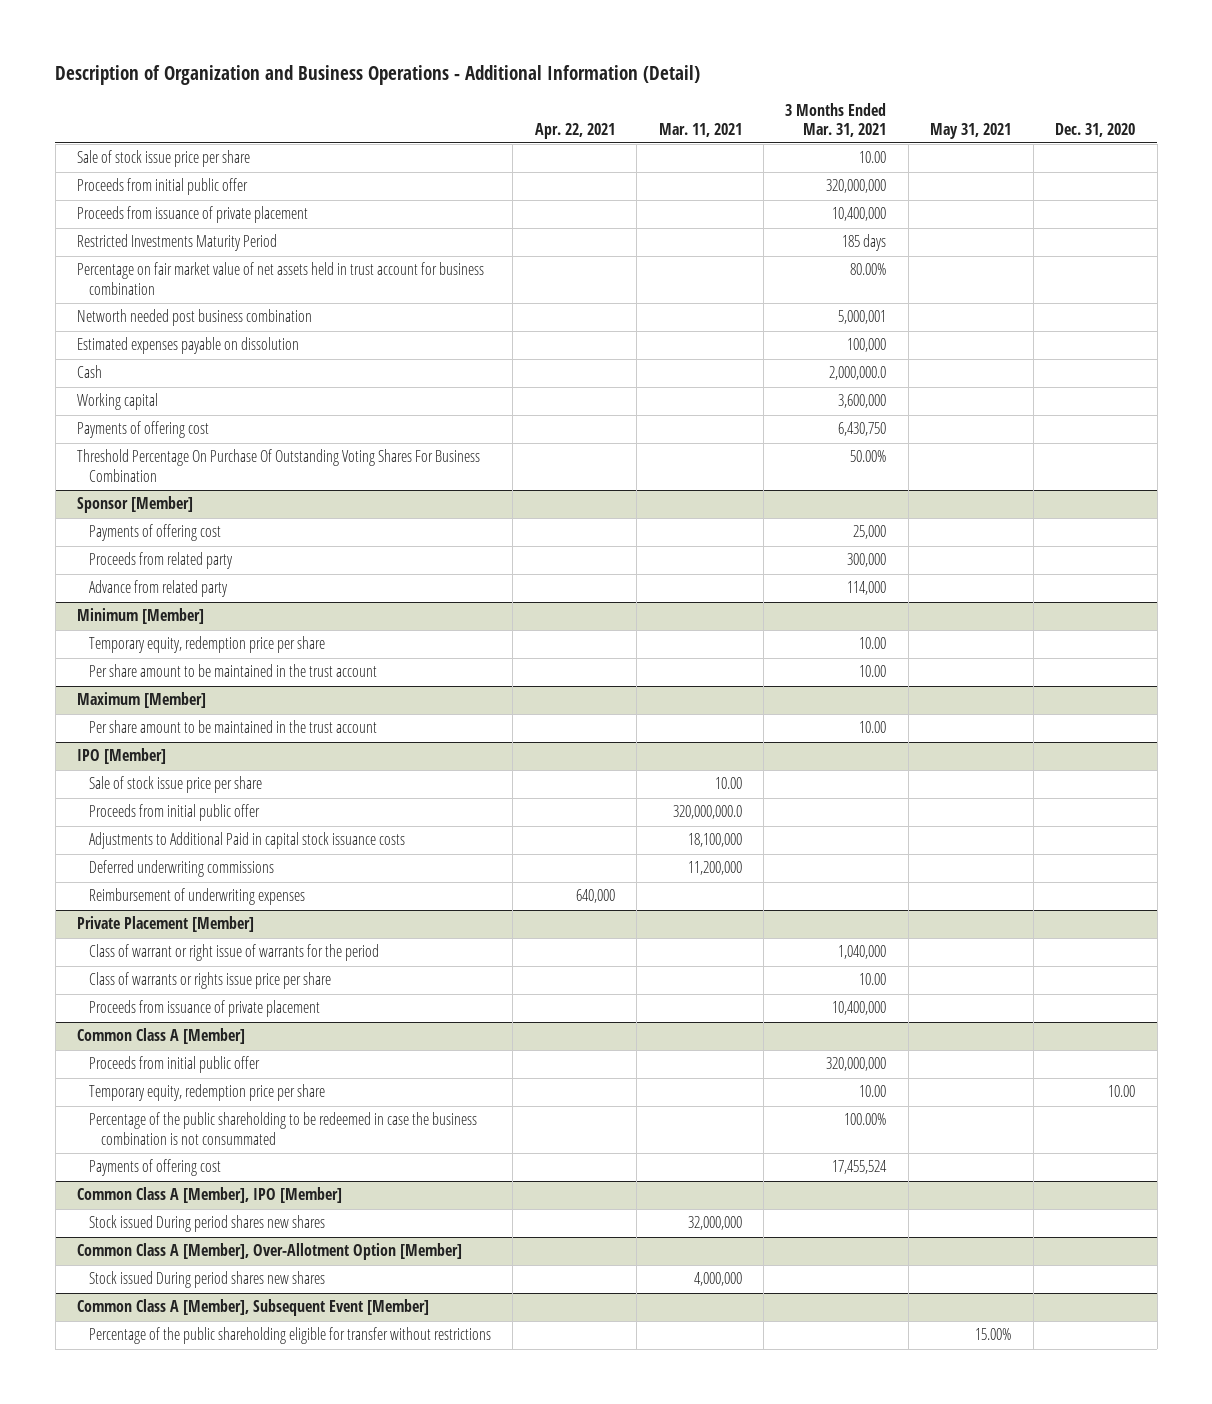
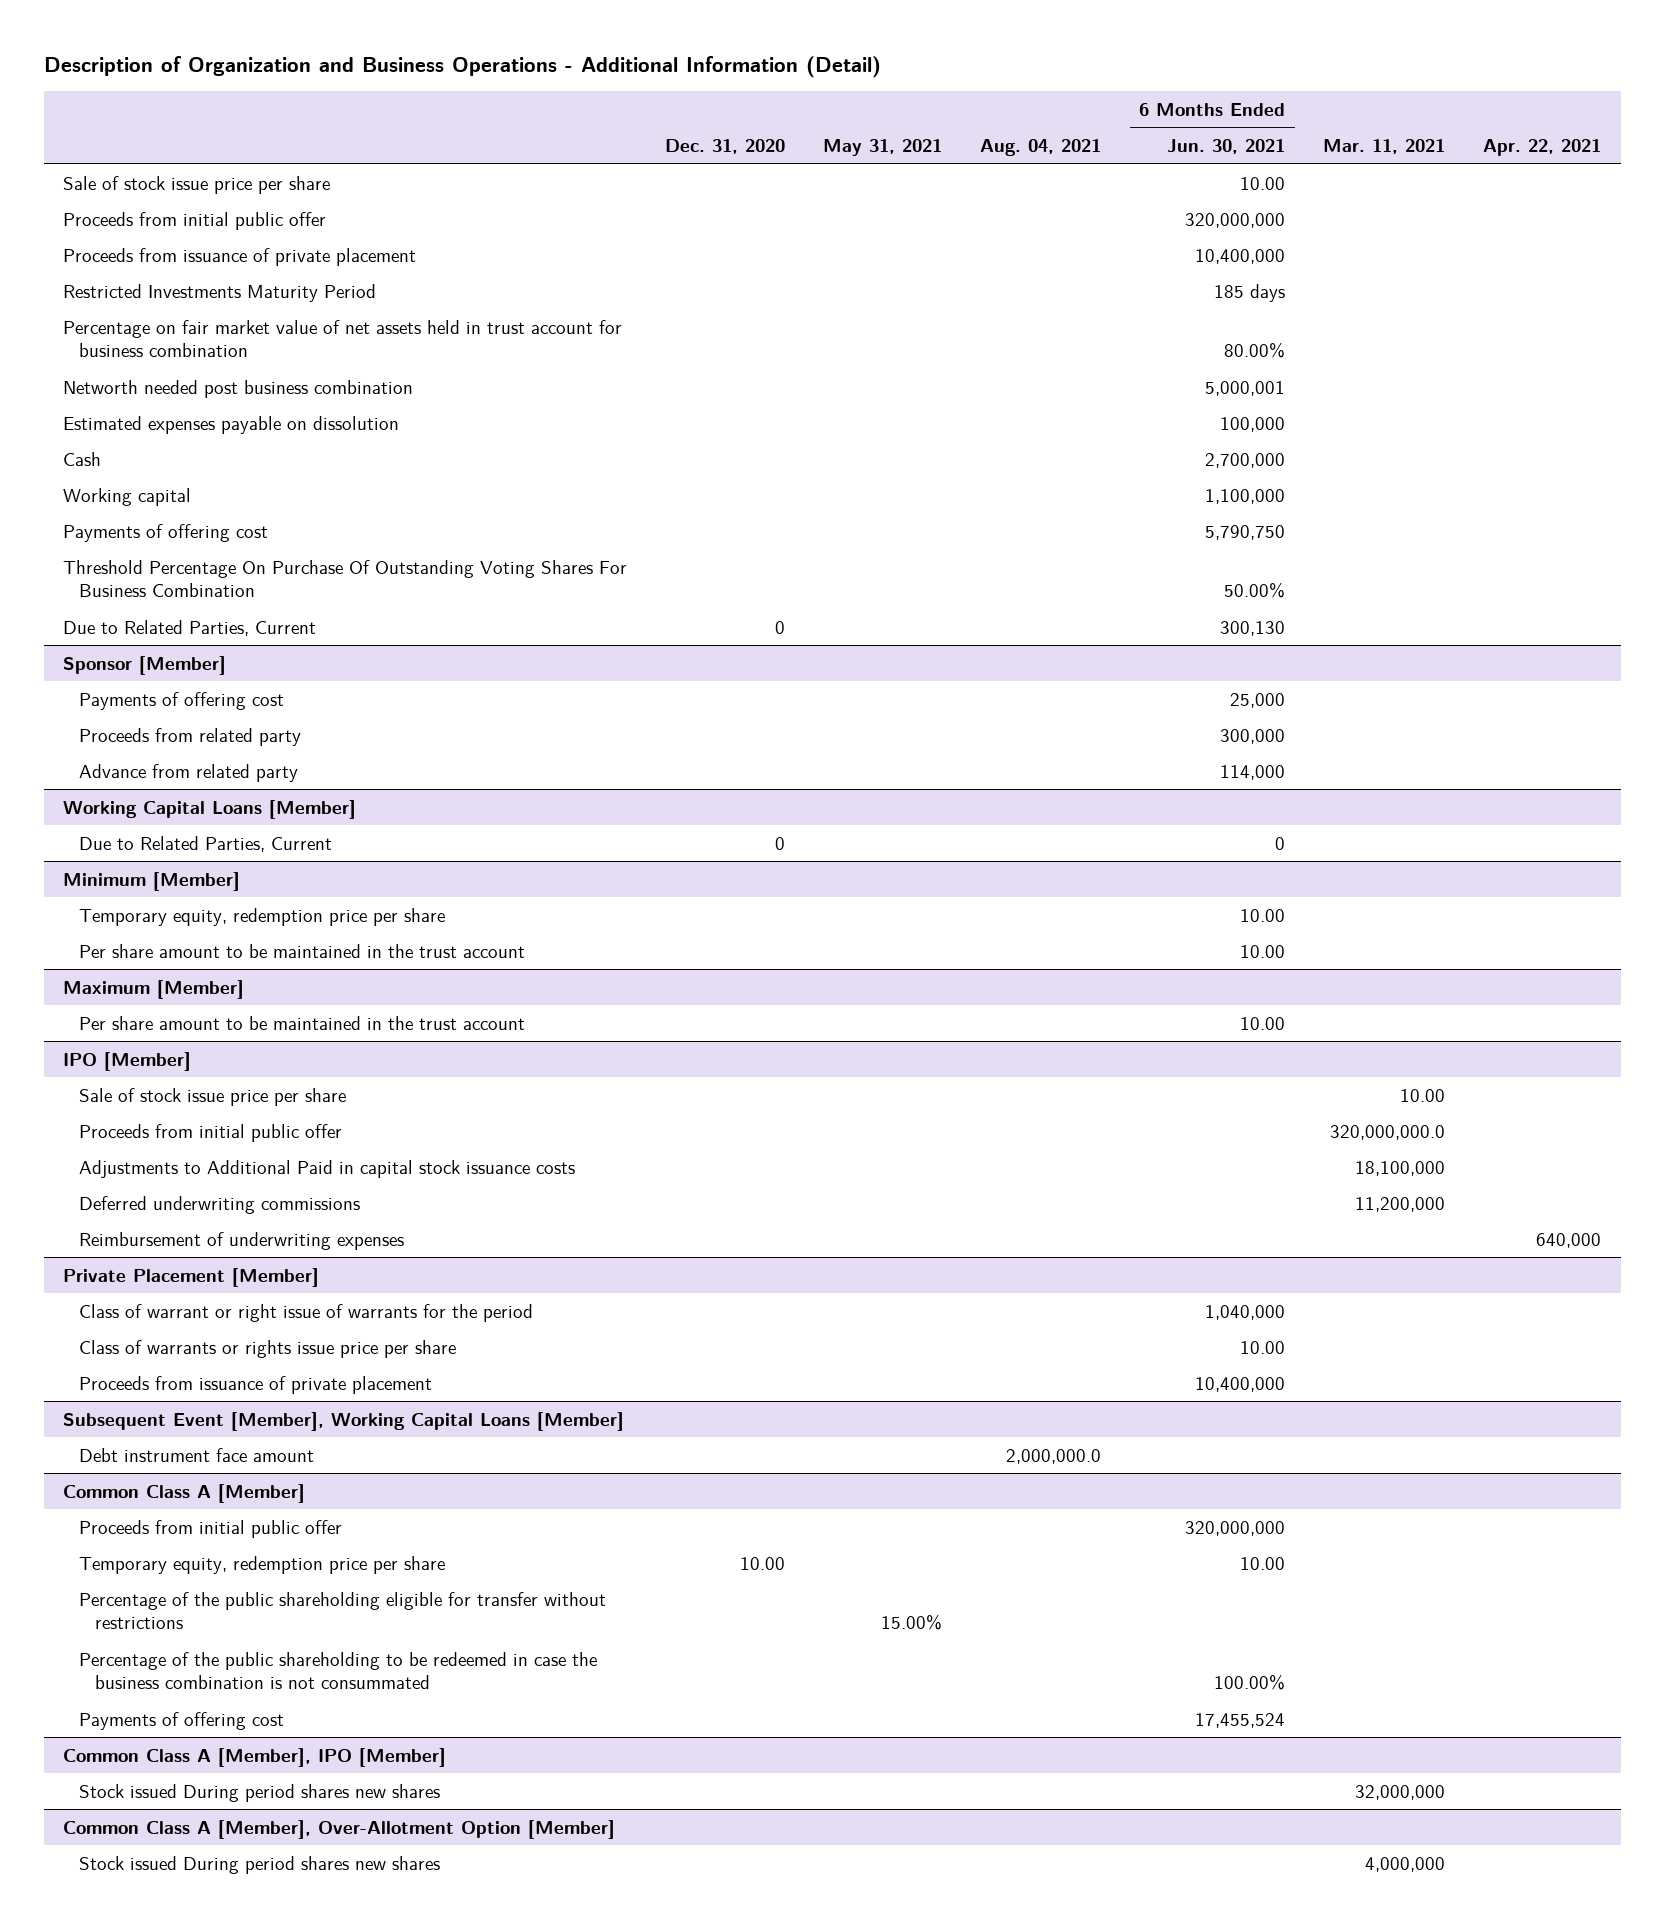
- | Apr. 22, 2021 | Mar. 11, 2021 | 3 Months Ended Mar. 31, 2021 | May 31, 2021 | Dec. 31, 2020
+ | Dec. 31, 2020 | May 31, 2021 | Aug. 04, 2021 | 6 Months Ended Jun. 30, 2021 | Mar. 11, 2021 | Apr. 22, 2021
+ Due to Related Parties, Current | 0 | | | 300,130 | |
+ Working Capital Loans [Member]
+ Due to Related Parties, Current | 0 | | | 0 | |
+ Subsequent Event [Member], Working Capital Loans [Member]
+ Debt instrument face amount | | | 2,000,000.0 | | |
@ Common Class A [Member]
+ Percentage of the public shareholding eligible for transfer without restrictions | | 15.00% | | | |
- Common Class A [Member], Subsequent Event [Member]
- Percentage of the public shareholding eligible for transfer without restrictions | | | | 15.00% |

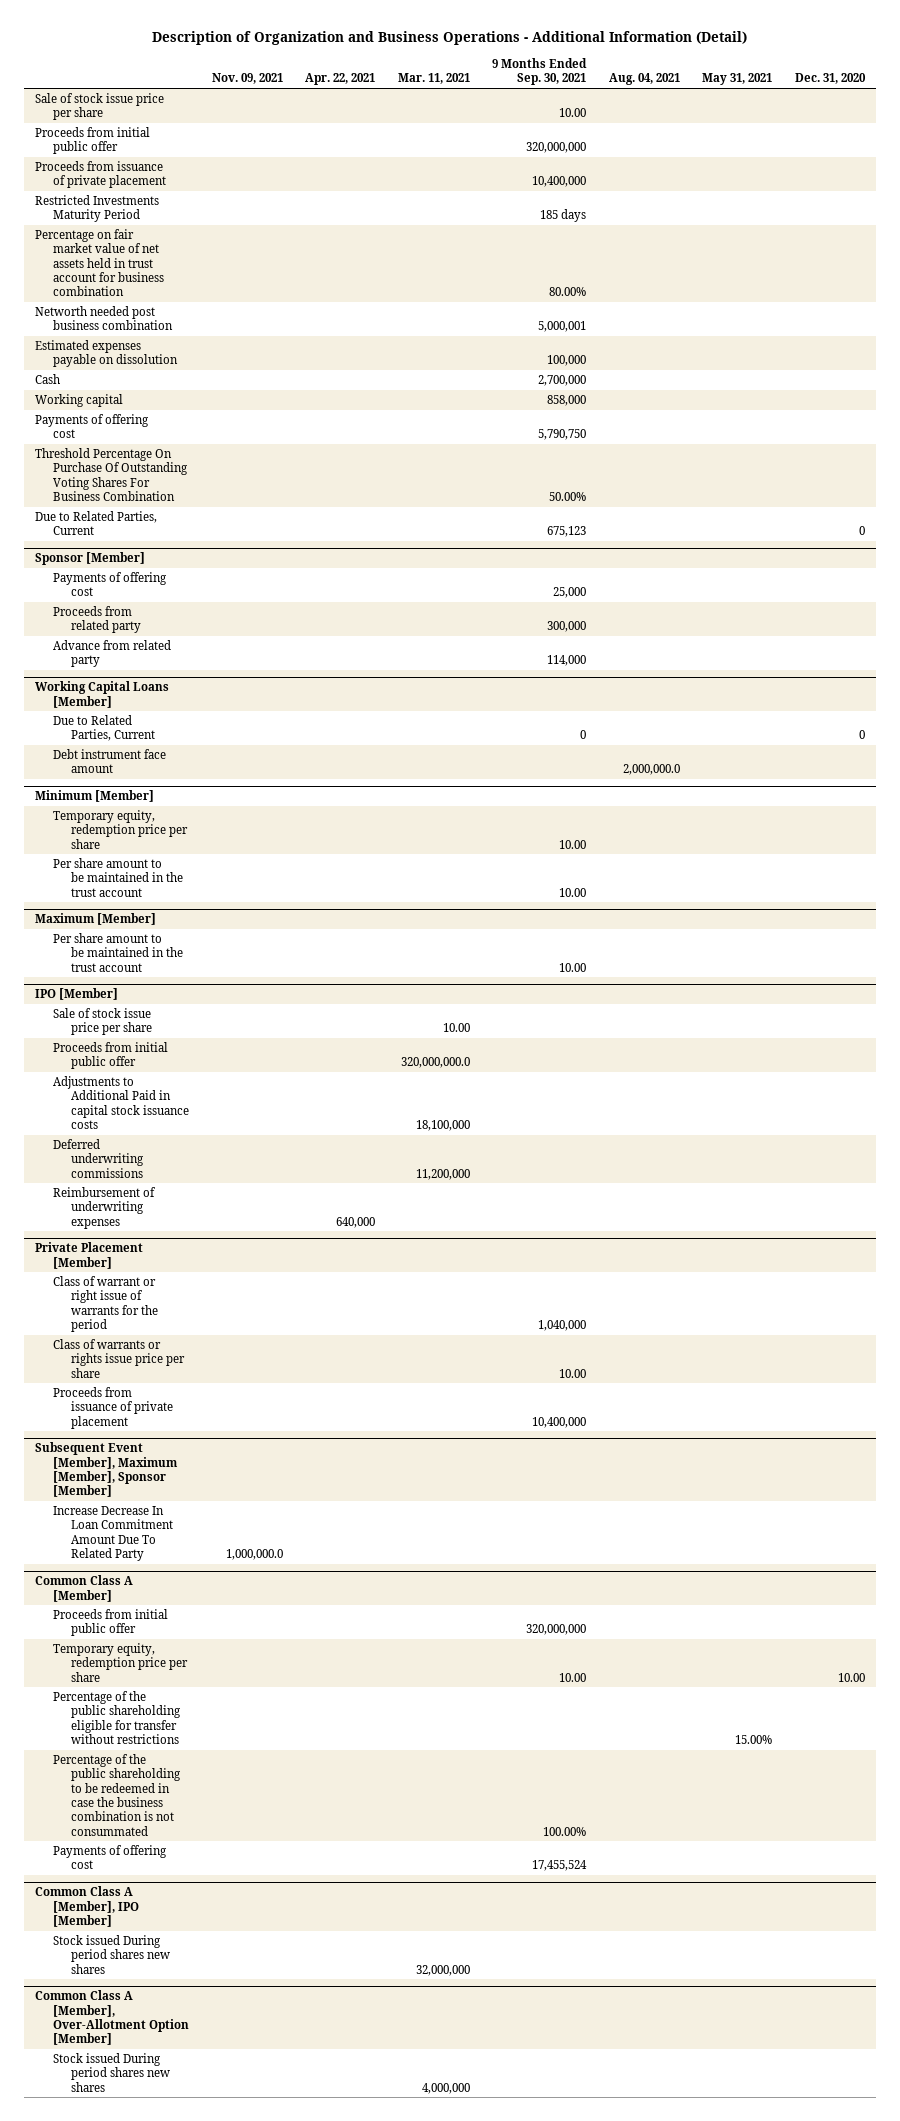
- | Dec. 31, 2020 | May 31, 2021 | Aug. 04, 2021 | 6 Months Ended Jun. 30, 2021 | Mar. 11, 2021 | Apr. 22, 2021
+ | Nov. 09, 2021 | Apr. 22, 2021 | Mar. 11, 2021 | 9 Months Ended Sep. 30, 2021 | Aug. 04, 2021 | May 31, 2021 | Dec. 31, 2020
@ Working Capital Loans [Member]
+ Debt instrument face amount | | | | | 2,000,000.0 | |
- Subsequent Event [Member], Working Capital Loans [Member]
- Debt instrument face amount | | | 2,000,000.0 | | |
+ Subsequent Event [Member], Maximum [Member], Sponsor [Member]
+ Increase Decrease In Loan Commitment Amount Due To Related Party | 1,000,000.0 | | | | | |

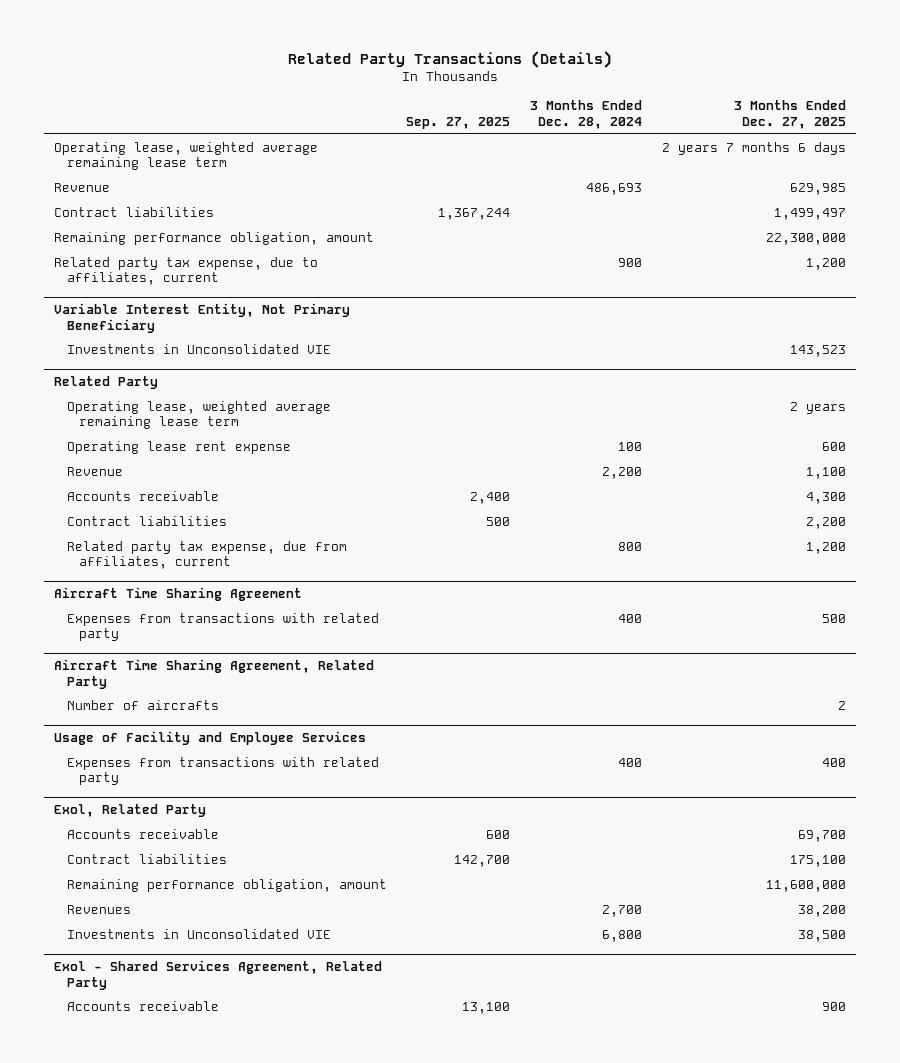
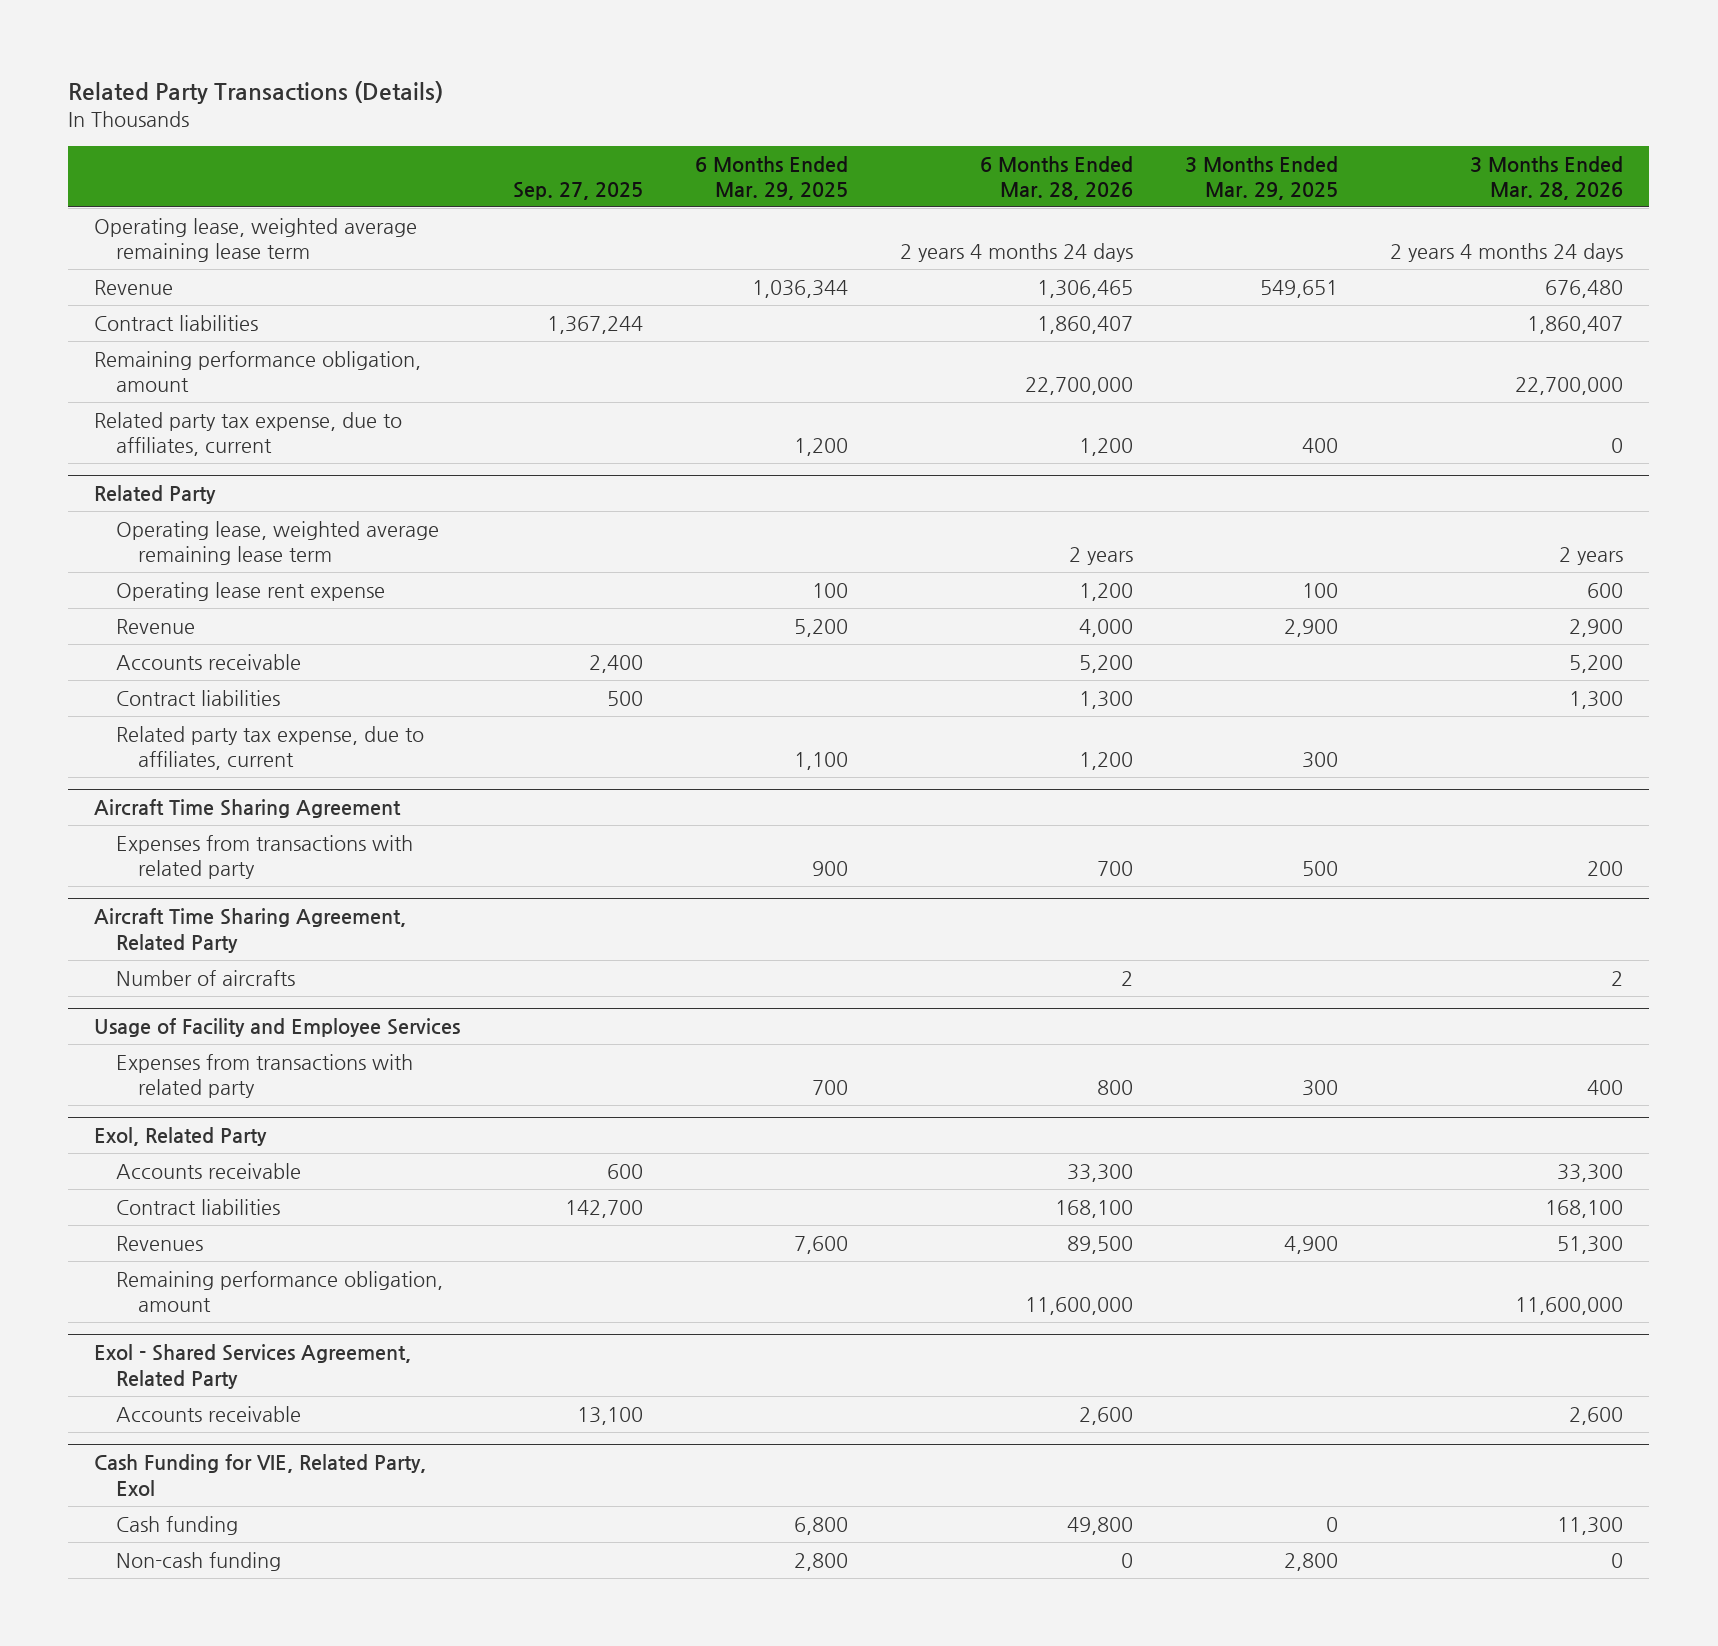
- | Sep. 27, 2025 | 3 Months Ended Dec. 28, 2024 | 3 Months Ended Dec. 27, 2025
+ | Sep. 27, 2025 | 6 Months Ended Mar. 29, 2025 | 6 Months Ended Mar. 28, 2026 | 3 Months Ended Mar. 29, 2025 | 3 Months Ended Mar. 28, 2026
- Variable Interest Entity, Not Primary Beneficiary
- Investments in Unconsolidated VIE | | | 143,523
@ Related Party
- Related party tax expense, due from affiliates, current | | 800 | 1,200
+ Related party tax expense, due to affiliates, current | | 1,100 | 1,200 | 300 |
@ Exol, Related Party
- Investments in Unconsolidated VIE | | 6,800 | 38,500
moved down: Remaining performance obligation, amount | | | 11,600,000 | | 11,600,000
+ Cash Funding for VIE, Related Party, Exol
+ Cash funding | | 6,800 | 49,800 | 0 | 11,300
+ Non-cash funding | | 2,800 | 0 | 2,800 | 0

